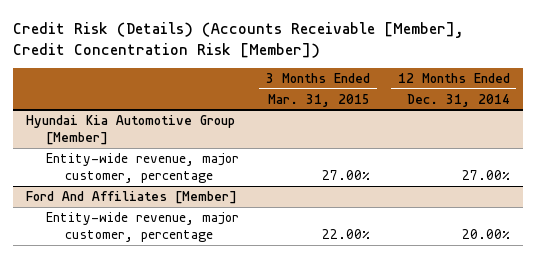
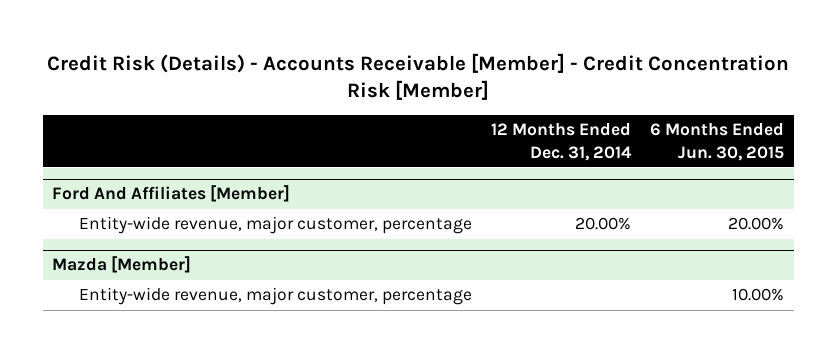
- Credit Risk (Details) (Accounts Receivable [Member], Credit Concentration Risk [Member])
+ Credit Risk (Details) - Accounts Receivable [Member] - Credit Concentration Risk [Member]
- | 3 Months Ended Mar. 31, 2015 | 12 Months Ended Dec. 31, 2014
+ | 12 Months Ended Dec. 31, 2014 | 6 Months Ended Jun. 30, 2015
- Hyundai Kia Automotive Group [Member]
- Entity-wide revenue, major customer, percentage | 27.00% | 27.00%
+ Mazda [Member]
+ Entity-wide revenue, major customer, percentage | | 10.00%

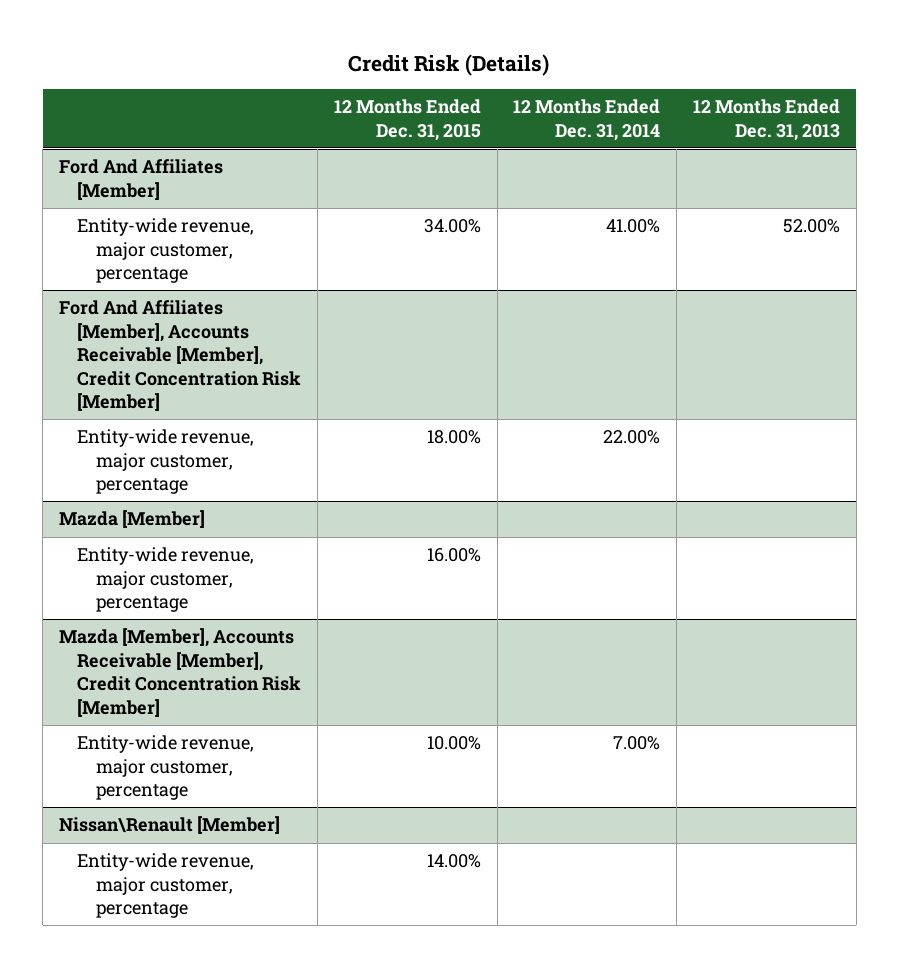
- Credit Risk (Details) - Accounts Receivable [Member] - Credit Concentration Risk [Member]
+ Credit Risk (Details)
- | 12 Months Ended Dec. 31, 2014 | 6 Months Ended Jun. 30, 2015
+ | 12 Months Ended Dec. 31, 2015 | 12 Months Ended Dec. 31, 2014 | 12 Months Ended Dec. 31, 2013
@ Ford And Affiliates [Member]
- Entity-wide revenue, major customer, percentage | 20.00% | 20.00%
+ Entity-wide revenue, major customer, percentage | 34.00% | 41.00% | 52.00%
+ Ford And Affiliates [Member], Accounts Receivable [Member], Credit Concentration Risk [Member]
+ Entity-wide revenue, major customer, percentage | 18.00% | 22.00% |
+ Mazda [Member], Accounts Receivable [Member], Credit Concentration Risk [Member]
+ Entity-wide revenue, major customer, percentage | 10.00% | 7.00% |
+ Nissan\Renault [Member]
+ Entity-wide revenue, major customer, percentage | 14.00% | |

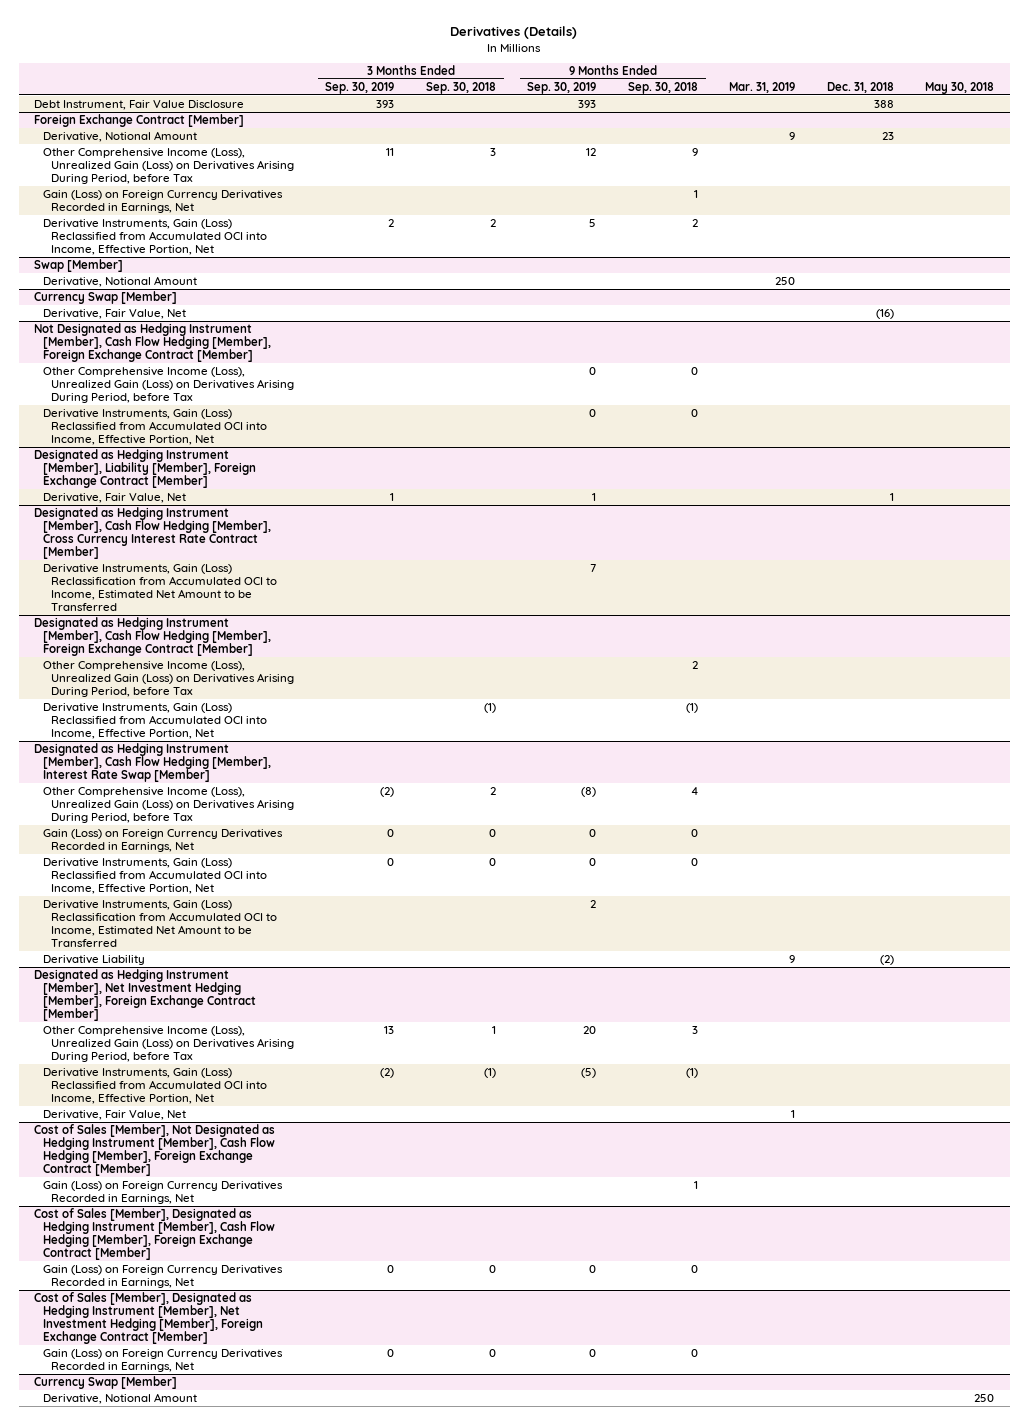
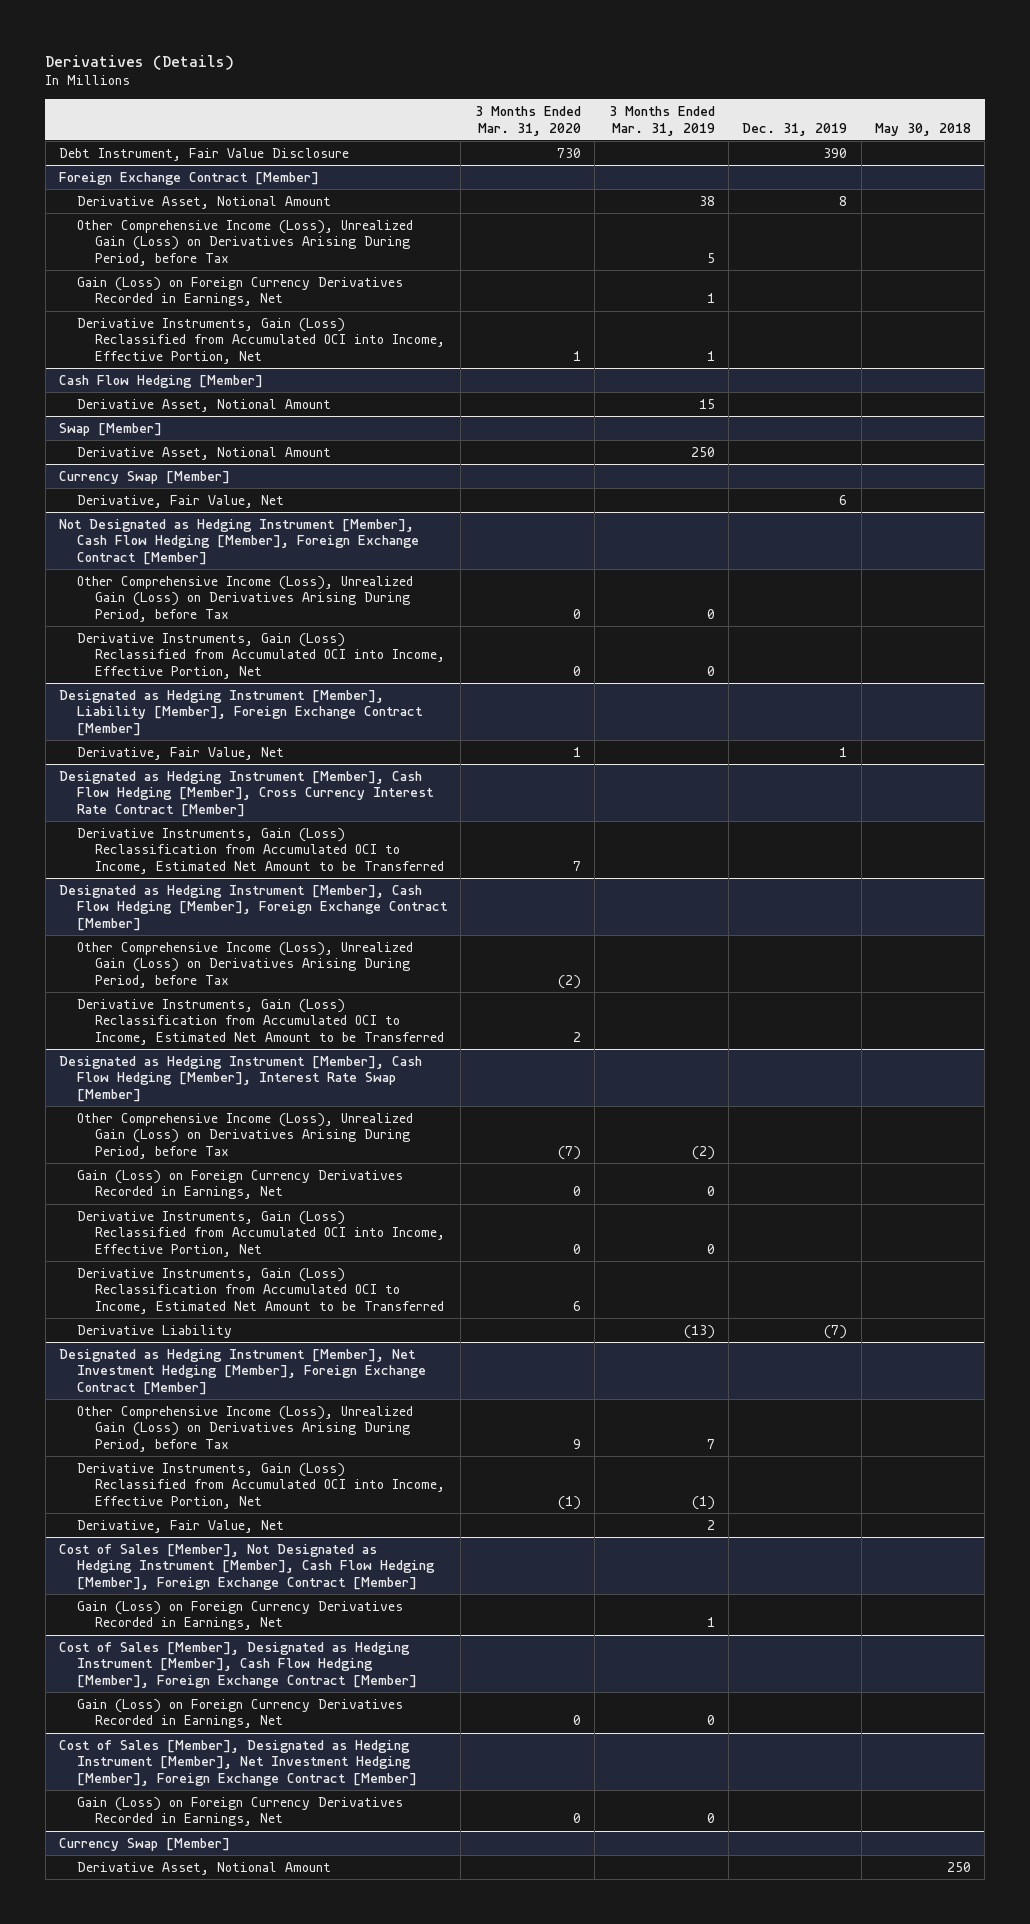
- | 3 Months Ended Sep. 30, 2019 | 3 Months Ended Sep. 30, 2018 | 9 Months Ended Sep. 30, 2019 | 9 Months Ended Sep. 30, 2018 | Mar. 31, 2019 | Dec. 31, 2018 | May 30, 2018
+ | 3 Months Ended Mar. 31, 2020 | 3 Months Ended Mar. 31, 2019 | Dec. 31, 2019 | May 30, 2018
@ Foreign Exchange Contract [Member]
- Derivative, Notional Amount | | | | | 9 | 23 |
+ Derivative Asset, Notional Amount | | 38 | 8 |
+ Cash Flow Hedging [Member]
+ Derivative Asset, Notional Amount | | 15 | |
@ Swap [Member]
- Derivative, Notional Amount | | | | | 250 | |
+ Derivative Asset, Notional Amount | | 250 | |
@ Designated as Hedging Instrument [Member], Cash Flow Hedging [Member], Foreign Exchange Contract [Member]
- Derivative Instruments, Gain (Loss) Reclassified from Accumulated OCI into Income, Effective Portion, Net | | (1) | | (1) | | |
+ Derivative Instruments, Gain (Loss) Reclassification from Accumulated OCI to Income, Estimated Net Amount to be Transferred | 2 | | |
@ Currency Swap [Member]
- Derivative, Notional Amount | | | | | | | 250
+ Derivative Asset, Notional Amount | | | | 250

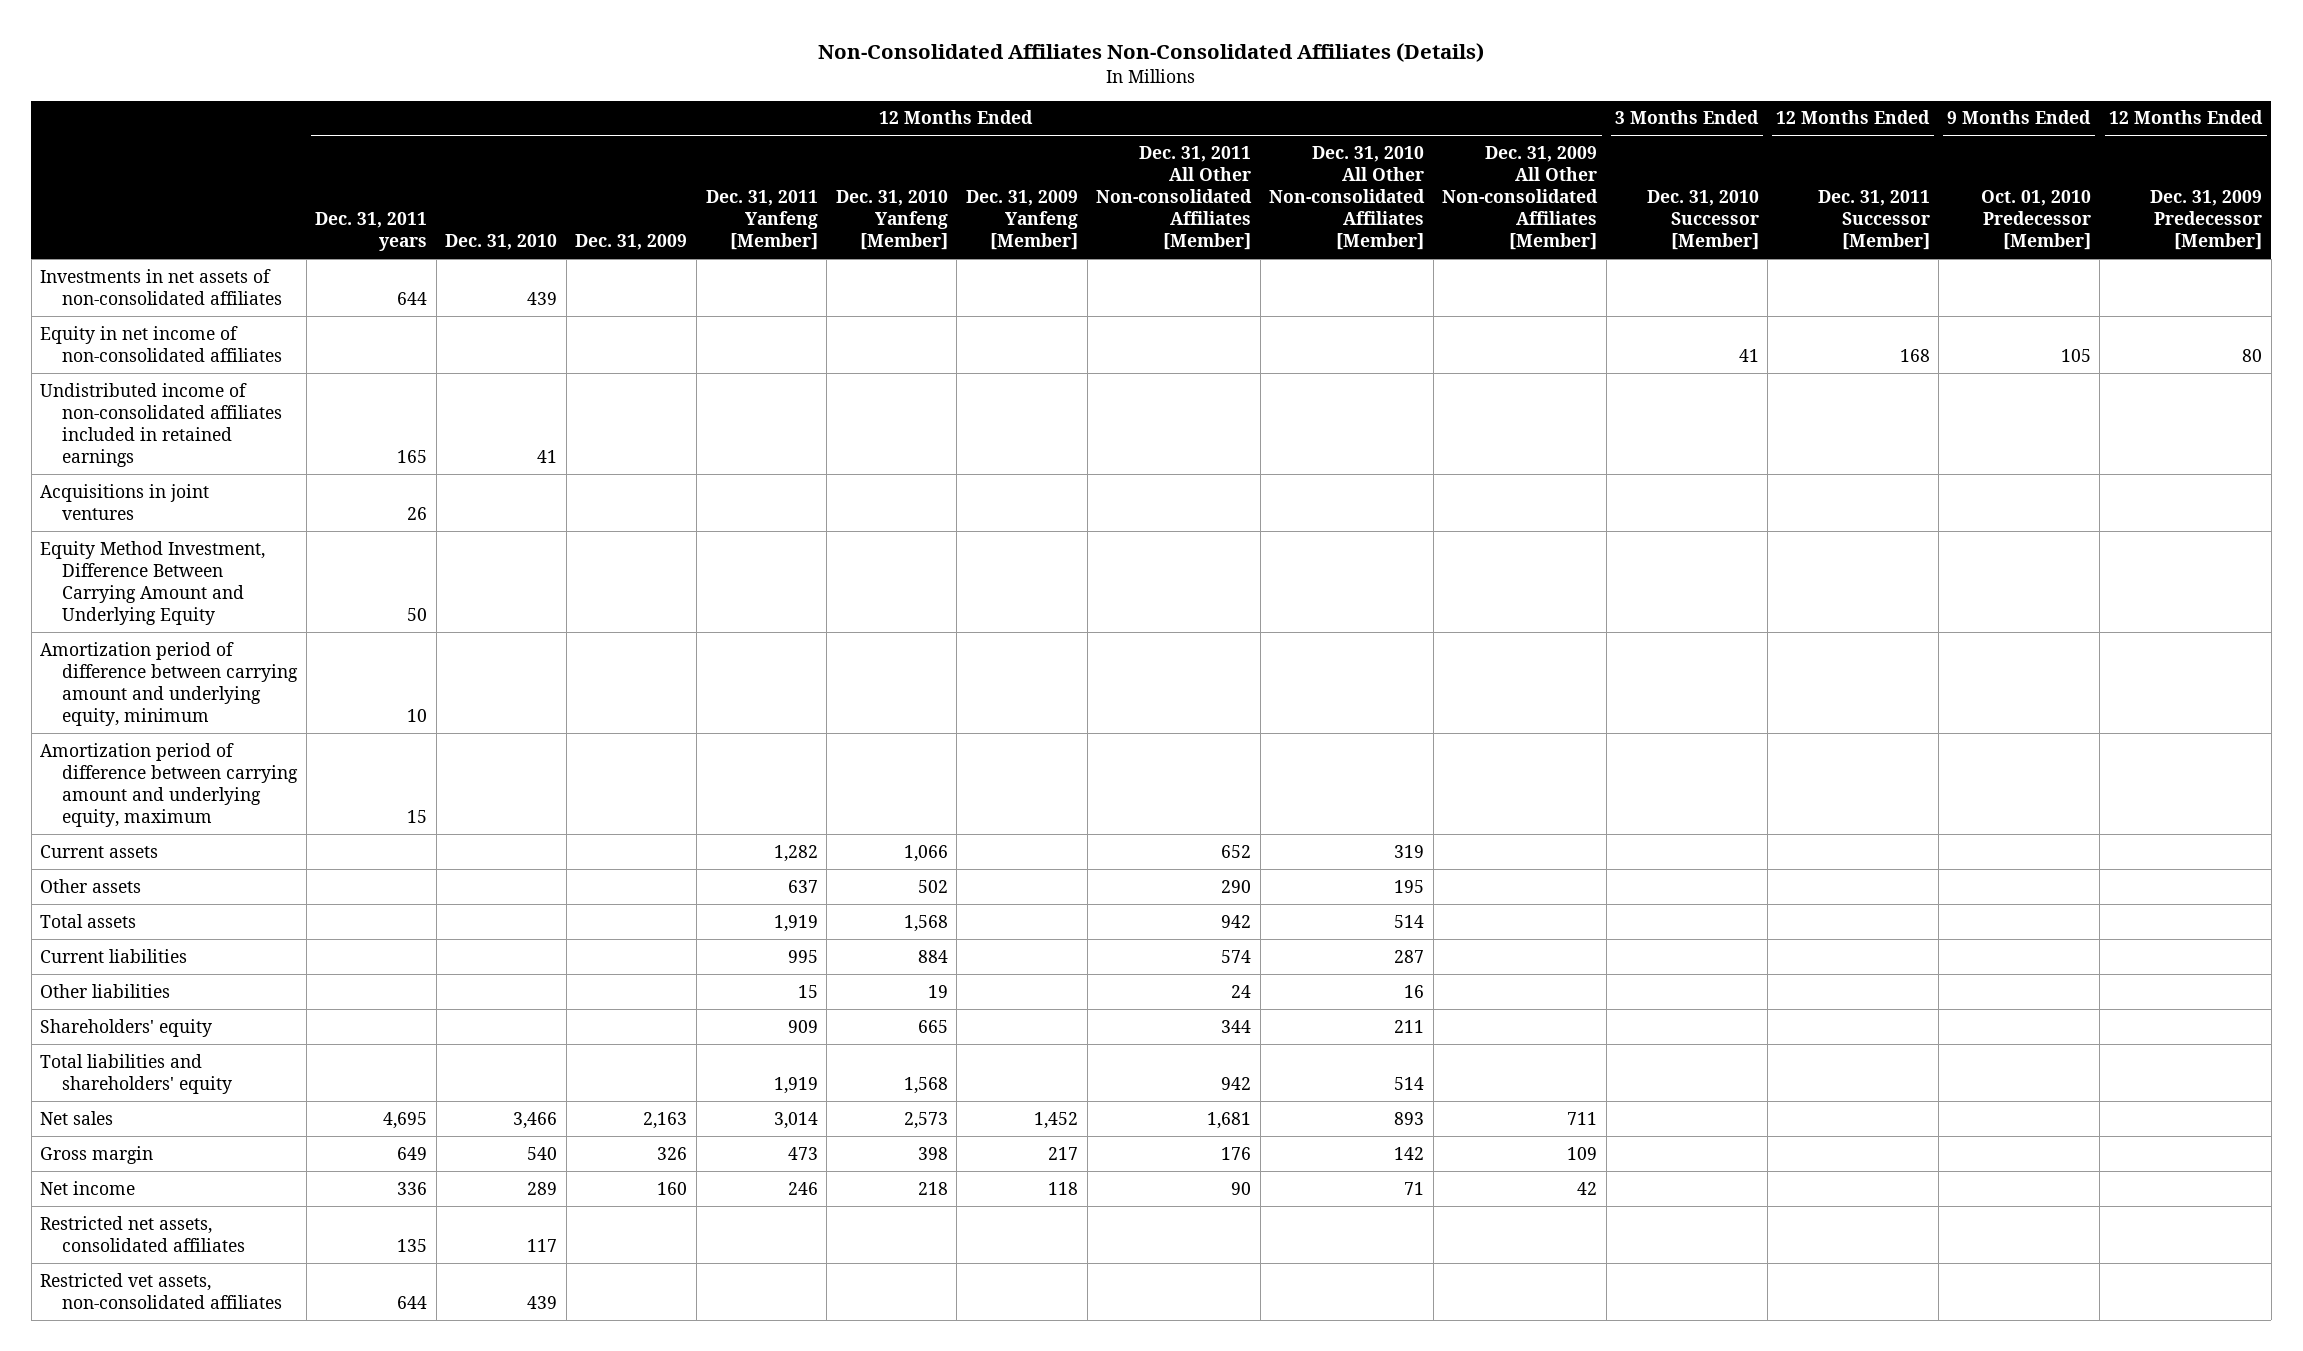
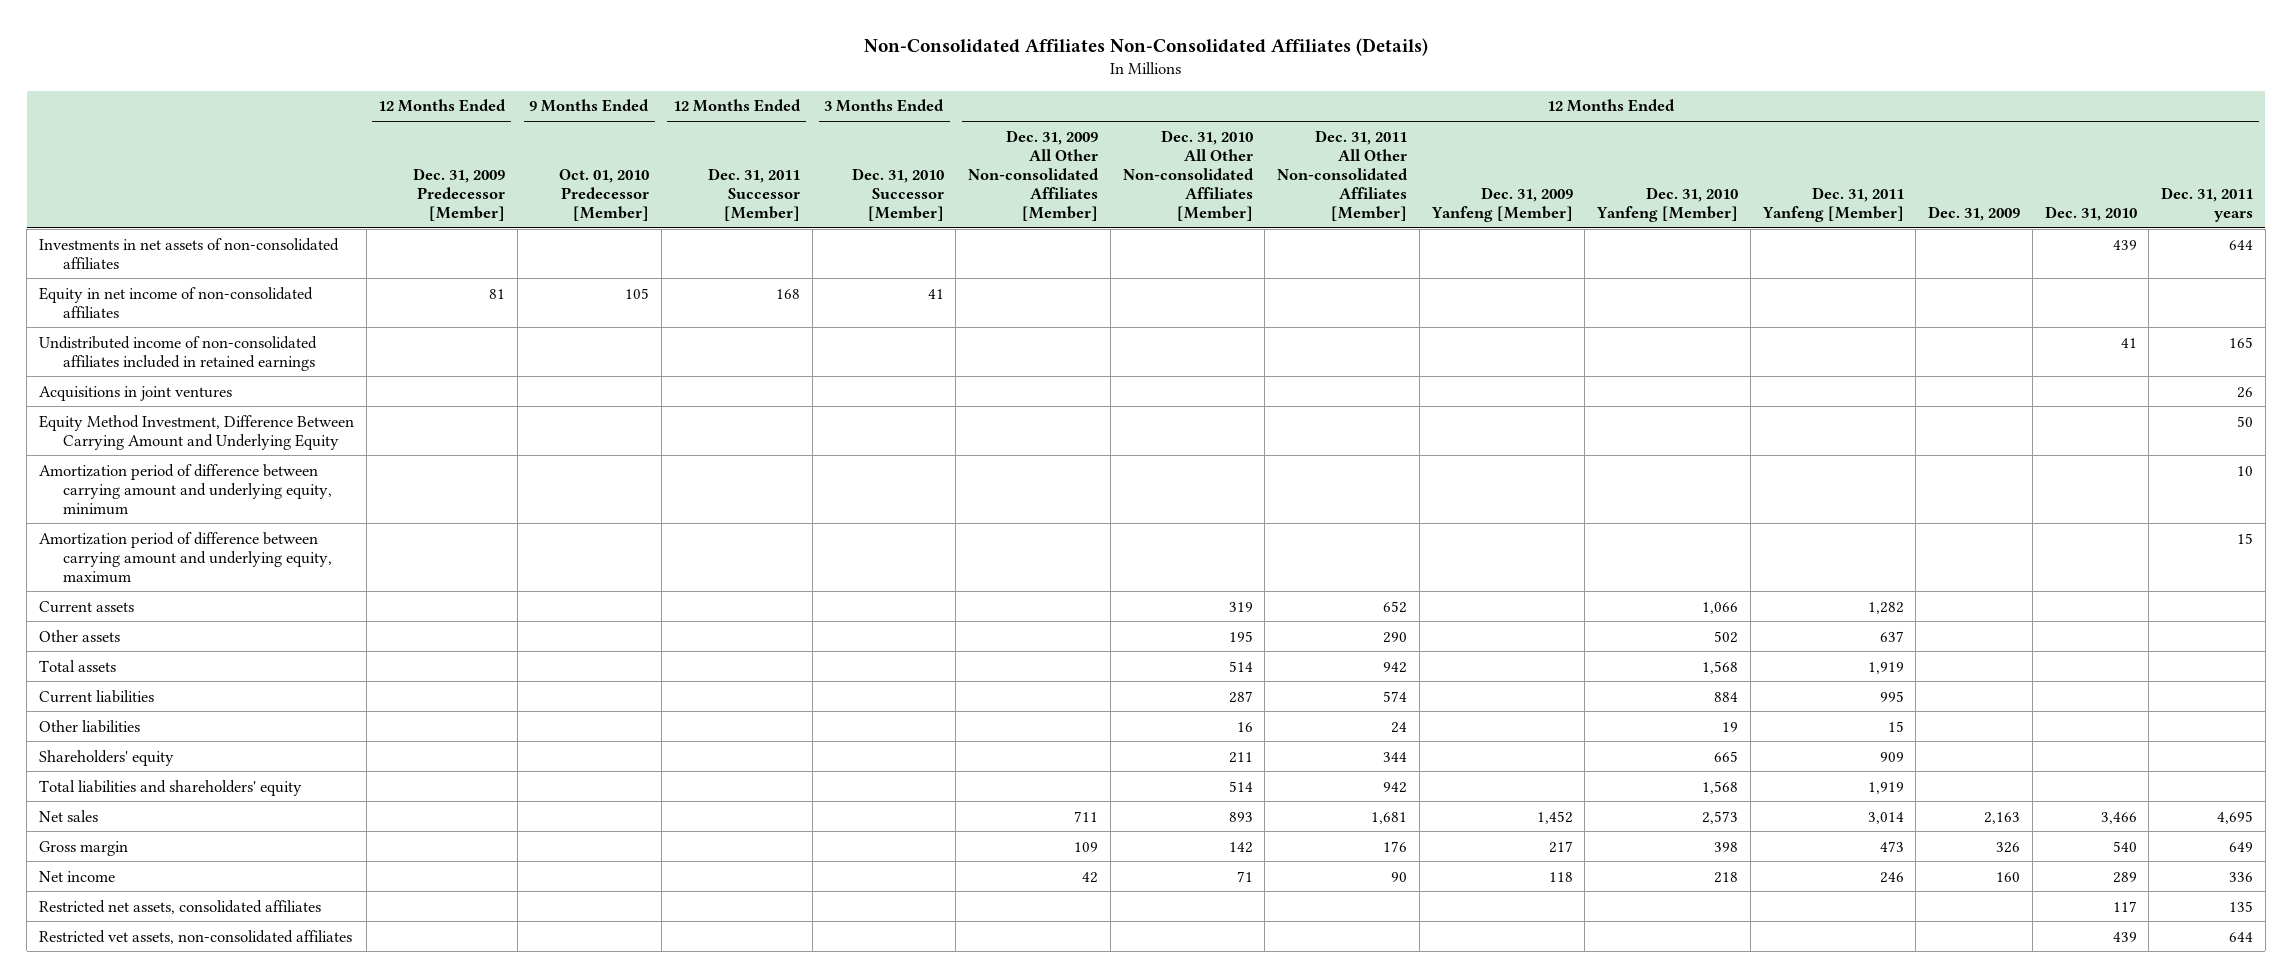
- | 12 Months Ended Dec. 31, 2011 years | 12 Months Ended Dec. 31, 2010 | 12 Months Ended Dec. 31, 2009 | 12 Months Ended Dec. 31, 2011 Yanfeng [Member] | 12 Months Ended Dec. 31, 2010 Yanfeng [Member] | 12 Months Ended Dec. 31, 2009 Yanfeng [Member] | 12 Months Ended Dec. 31, 2011 All Other Non-consolidated Affiliates [Member] | 12 Months Ended Dec. 31, 2010 All Other Non-consolidated Affiliates [Member] | 12 Months Ended Dec. 31, 2009 All Other Non-consolidated Affiliates [Member] | 3 Months Ended Dec. 31, 2010 Successor [Member] | 12 Months Ended Dec. 31, 2011 Successor [Member] | 9 Months Ended Oct. 01, 2010 Predecessor [Member] | 12 Months Ended Dec. 31, 2009 Predecessor [Member]
+ | 12 Months Ended Dec. 31, 2009 Predecessor [Member] | 9 Months Ended Oct. 01, 2010 Predecessor [Member] | 12 Months Ended Dec. 31, 2011 Successor [Member] | 3 Months Ended Dec. 31, 2010 Successor [Member] | 12 Months Ended Dec. 31, 2009 All Other Non-consolidated Affiliates [Member] | 12 Months Ended Dec. 31, 2010 All Other Non-consolidated Affiliates [Member] | 12 Months Ended Dec. 31, 2011 All Other Non-consolidated Affiliates [Member] | 12 Months Ended Dec. 31, 2009 Yanfeng [Member] | 12 Months Ended Dec. 31, 2010 Yanfeng [Member] | 12 Months Ended Dec. 31, 2011 Yanfeng [Member] | 12 Months Ended Dec. 31, 2009 | 12 Months Ended Dec. 31, 2010 | 12 Months Ended Dec. 31, 2011 years
- Equity in net income of non-consolidated affiliates | | | | | | | | | | 41 | 168 | 105 | 80
+ Equity in net income of non-consolidated affiliates | 81 | 105 | 168 | 41 | | | | | | | | |

